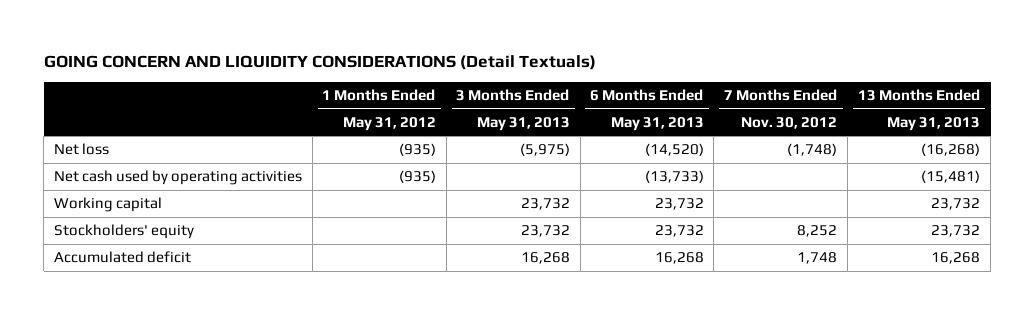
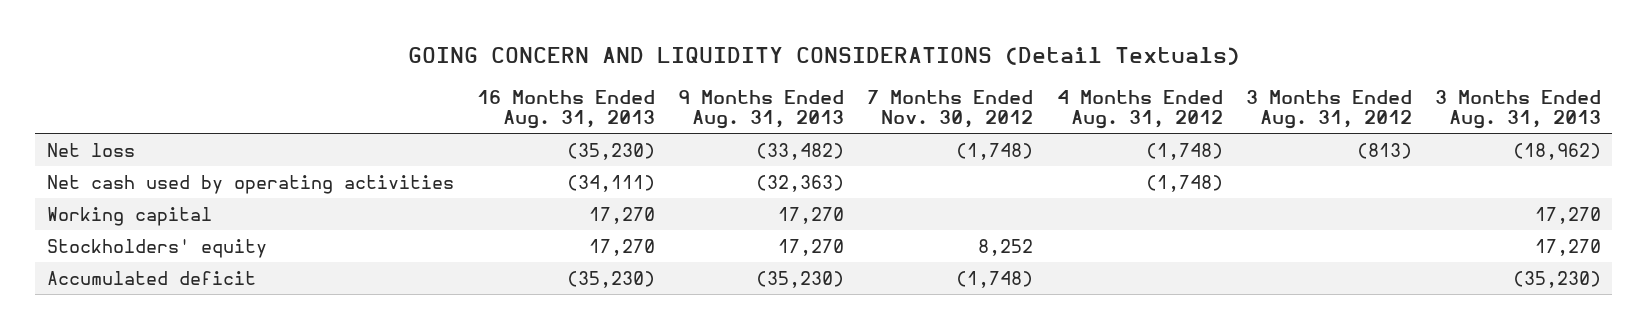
- | 1 Months Ended May 31, 2012 | 3 Months Ended May 31, 2013 | 6 Months Ended May 31, 2013 | 7 Months Ended Nov. 30, 2012 | 13 Months Ended May 31, 2013
+ | 16 Months Ended Aug. 31, 2013 | 9 Months Ended Aug. 31, 2013 | 7 Months Ended Nov. 30, 2012 | 4 Months Ended Aug. 31, 2012 | 3 Months Ended Aug. 31, 2012 | 3 Months Ended Aug. 31, 2013
- Accumulated deficit | | 16,268 | 16,268 | 1,748 | 16,268
+ Accumulated deficit | (35,230) | (35,230) | (1,748) | | | (35,230)

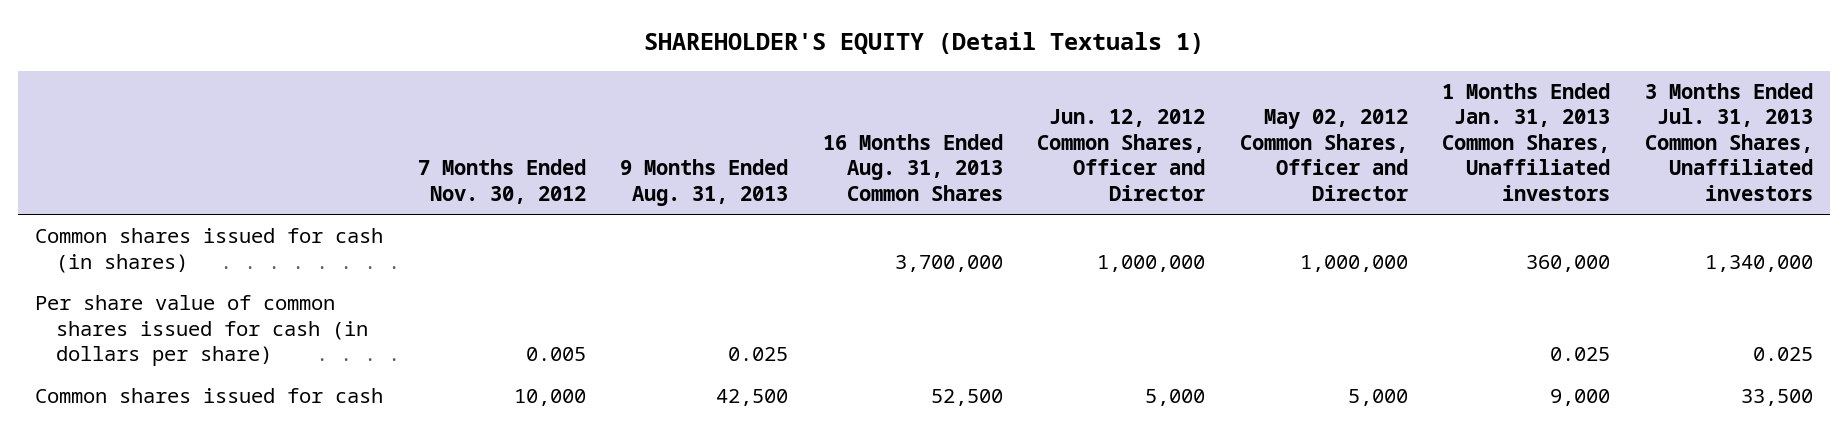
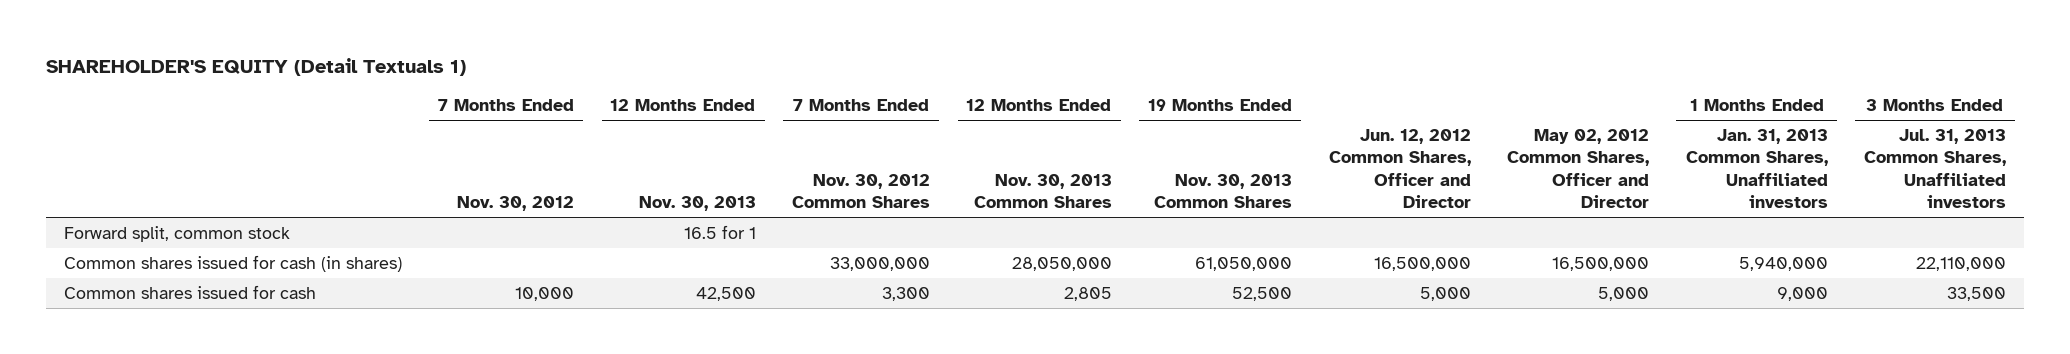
- | 7 Months Ended Nov. 30, 2012 | 9 Months Ended Aug. 31, 2013 | 16 Months Ended Aug. 31, 2013 Common Shares | Jun. 12, 2012 Common Shares, Officer and Director | May 02, 2012 Common Shares, Officer and Director | 1 Months Ended Jan. 31, 2013 Common Shares, Unaffiliated investors | 3 Months Ended Jul. 31, 2013 Common Shares, Unaffiliated investors
+ | 7 Months Ended Nov. 30, 2012 | 12 Months Ended Nov. 30, 2013 | 7 Months Ended Nov. 30, 2012 Common Shares | 12 Months Ended Nov. 30, 2013 Common Shares | 19 Months Ended Nov. 30, 2013 Common Shares | Jun. 12, 2012 Common Shares, Officer and Director | May 02, 2012 Common Shares, Officer and Director | 1 Months Ended Jan. 31, 2013 Common Shares, Unaffiliated investors | 3 Months Ended Jul. 31, 2013 Common Shares, Unaffiliated investors
- Common shares issued for cash (in shares) | | | 3,700,000 | 1,000,000 | 1,000,000 | 360,000 | 1,340,000
- Per share value of common shares issued for cash (in dollars per share) | 0.005 | 0.025 | | | | 0.025 | 0.025
+ Forward split, common stock | | 16.5 for 1 | | | | | | |
+ Common shares issued for cash (in shares) | | | 33,000,000 | 28,050,000 | 61,050,000 | 16,500,000 | 16,500,000 | 5,940,000 | 22,110,000

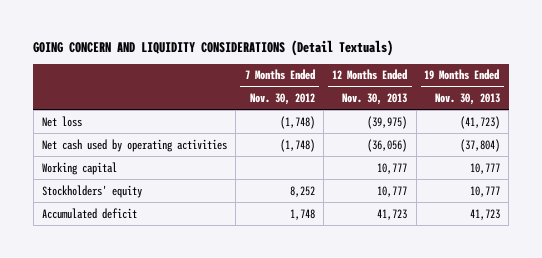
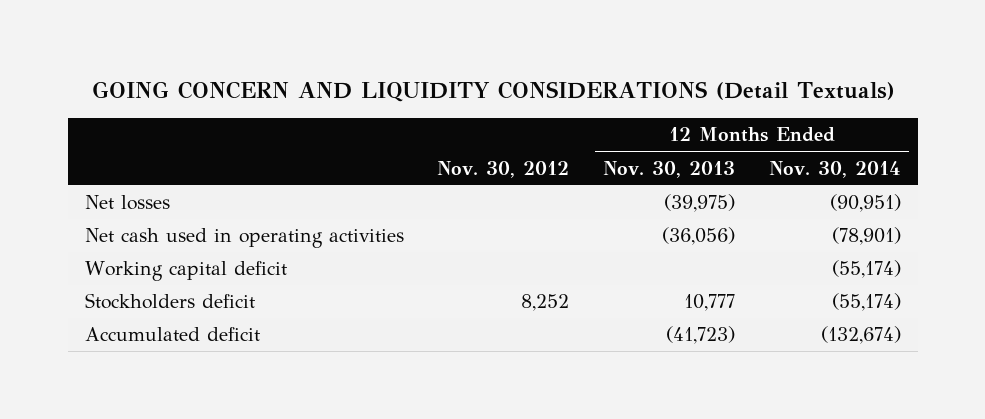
- | 7 Months Ended Nov. 30, 2012 | 12 Months Ended Nov. 30, 2013 | 19 Months Ended Nov. 30, 2013
+ | Nov. 30, 2012 | 12 Months Ended Nov. 30, 2013 | 12 Months Ended Nov. 30, 2014
- Net loss | (1,748) | (39,975) | (41,723)
- Net cash used by operating activities | (1,748) | (36,056) | (37,804)
- Working capital | | 10,777 | 10,777
- Stockholders' equity | 8,252 | 10,777 | 10,777
- Accumulated deficit | 1,748 | 41,723 | 41,723
+ Net losses | | (39,975) | (90,951)
+ Net cash used in operating activities | | (36,056) | (78,901)
+ Working capital deficit | | | (55,174)
+ Stockholders deficit | 8,252 | 10,777 | (55,174)
+ Accumulated deficit | | (41,723) | (132,674)

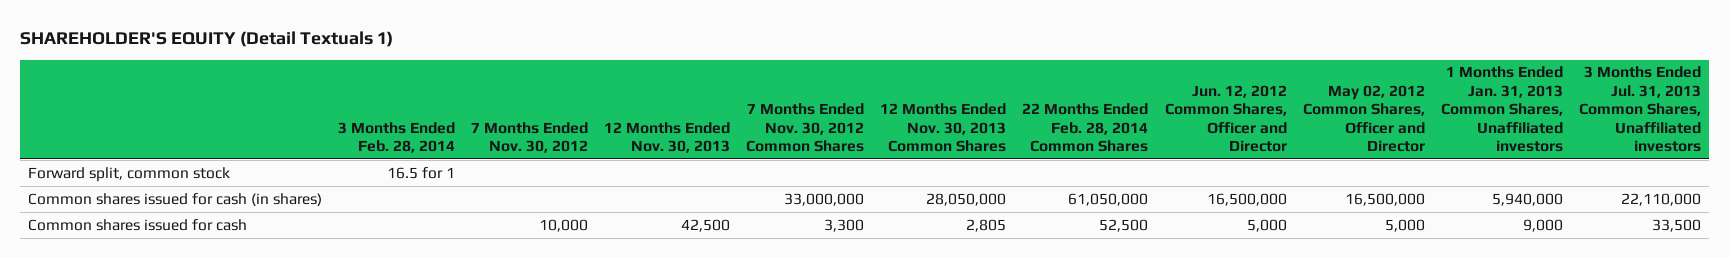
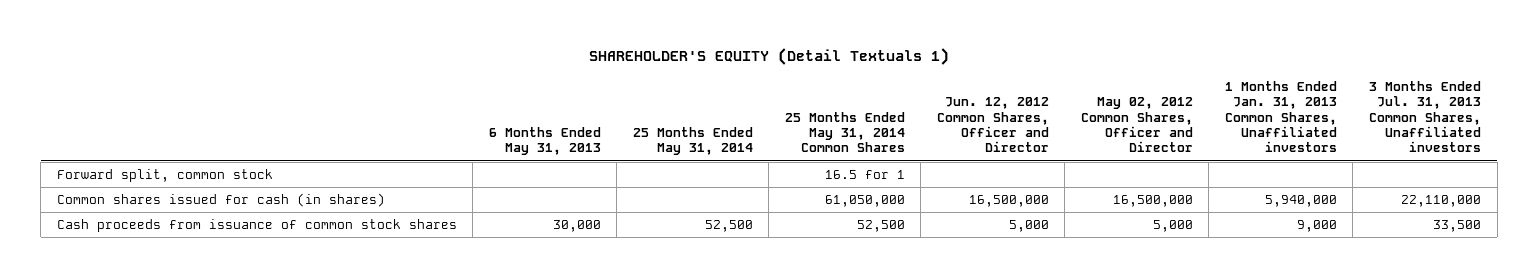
- | 3 Months Ended Feb. 28, 2014 | 7 Months Ended Nov. 30, 2012 | 12 Months Ended Nov. 30, 2013 | 7 Months Ended Nov. 30, 2012 Common Shares | 12 Months Ended Nov. 30, 2013 Common Shares | 22 Months Ended Feb. 28, 2014 Common Shares | Jun. 12, 2012 Common Shares, Officer and Director | May 02, 2012 Common Shares, Officer and Director | 1 Months Ended Jan. 31, 2013 Common Shares, Unaffiliated investors | 3 Months Ended Jul. 31, 2013 Common Shares, Unaffiliated investors
+ | 6 Months Ended May 31, 2013 | 25 Months Ended May 31, 2014 | 25 Months Ended May 31, 2014 Common Shares | Jun. 12, 2012 Common Shares, Officer and Director | May 02, 2012 Common Shares, Officer and Director | 1 Months Ended Jan. 31, 2013 Common Shares, Unaffiliated investors | 3 Months Ended Jul. 31, 2013 Common Shares, Unaffiliated investors
- Common shares issued for cash | | 10,000 | 42,500 | 3,300 | 2,805 | 52,500 | 5,000 | 5,000 | 9,000 | 33,500
+ Cash proceeds from issuance of common stock shares | 30,000 | 52,500 | 52,500 | 5,000 | 5,000 | 9,000 | 33,500

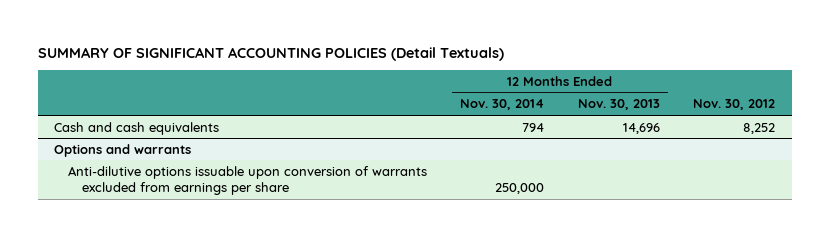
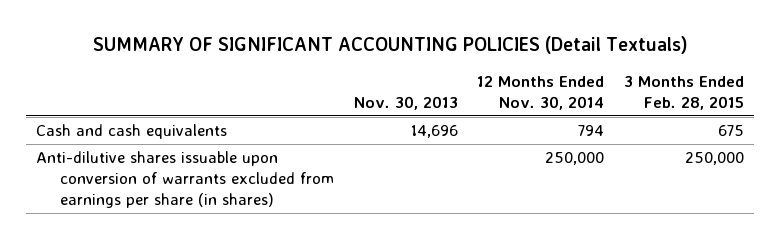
- | 12 Months Ended Nov. 30, 2014 | 12 Months Ended Nov. 30, 2013 | Nov. 30, 2012
+ | Nov. 30, 2013 | 12 Months Ended Nov. 30, 2014 | 3 Months Ended Feb. 28, 2015
- Options and warrants
- Anti-dilutive options issuable upon conversion of warrants excluded from earnings per share | 250,000 | |
+ Anti-dilutive shares issuable upon conversion of warrants excluded from earnings per share (in shares) | | 250,000 | 250,000

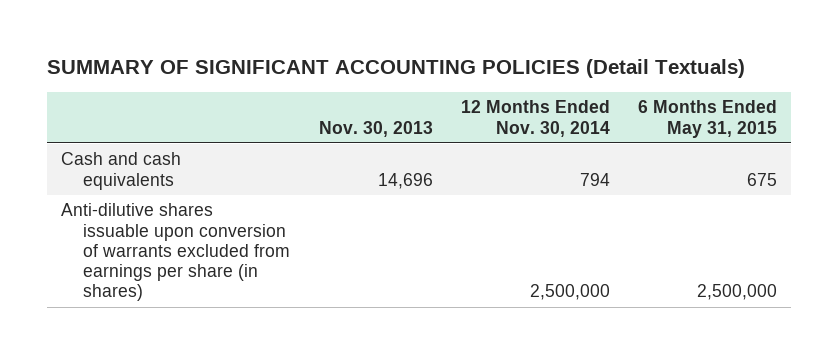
- | Nov. 30, 2013 | 12 Months Ended Nov. 30, 2014 | 3 Months Ended Feb. 28, 2015
+ | Nov. 30, 2013 | 12 Months Ended Nov. 30, 2014 | 6 Months Ended May 31, 2015
- Anti-dilutive shares issuable upon conversion of warrants excluded from earnings per share (in shares) | | 250,000 | 250,000
+ Anti-dilutive shares issuable upon conversion of warrants excluded from earnings per share (in shares) | | 2,500,000 | 2,500,000

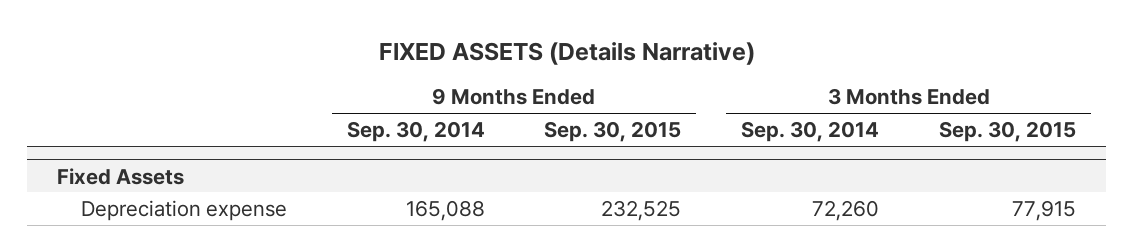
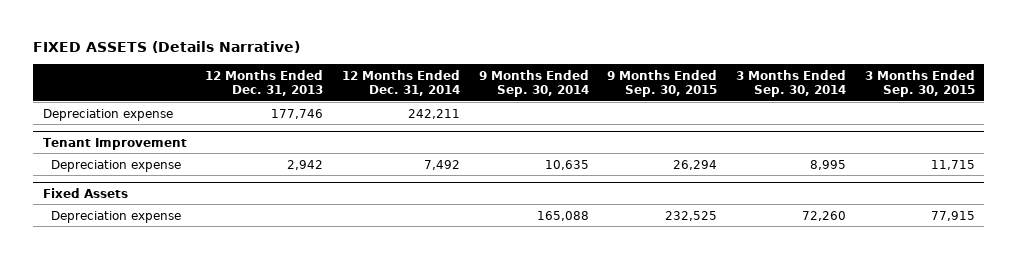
- | 9 Months Ended Sep. 30, 2014 | 9 Months Ended Sep. 30, 2015 | 3 Months Ended Sep. 30, 2014 | 3 Months Ended Sep. 30, 2015
+ | 12 Months Ended Dec. 31, 2013 | 12 Months Ended Dec. 31, 2014 | 9 Months Ended Sep. 30, 2014 | 9 Months Ended Sep. 30, 2015 | 3 Months Ended Sep. 30, 2014 | 3 Months Ended Sep. 30, 2015
+ Depreciation expense | 177,746 | 242,211 | | | |
+ Tenant Improvement
+ Depreciation expense | 2,942 | 7,492 | 10,635 | 26,294 | 8,995 | 11,715

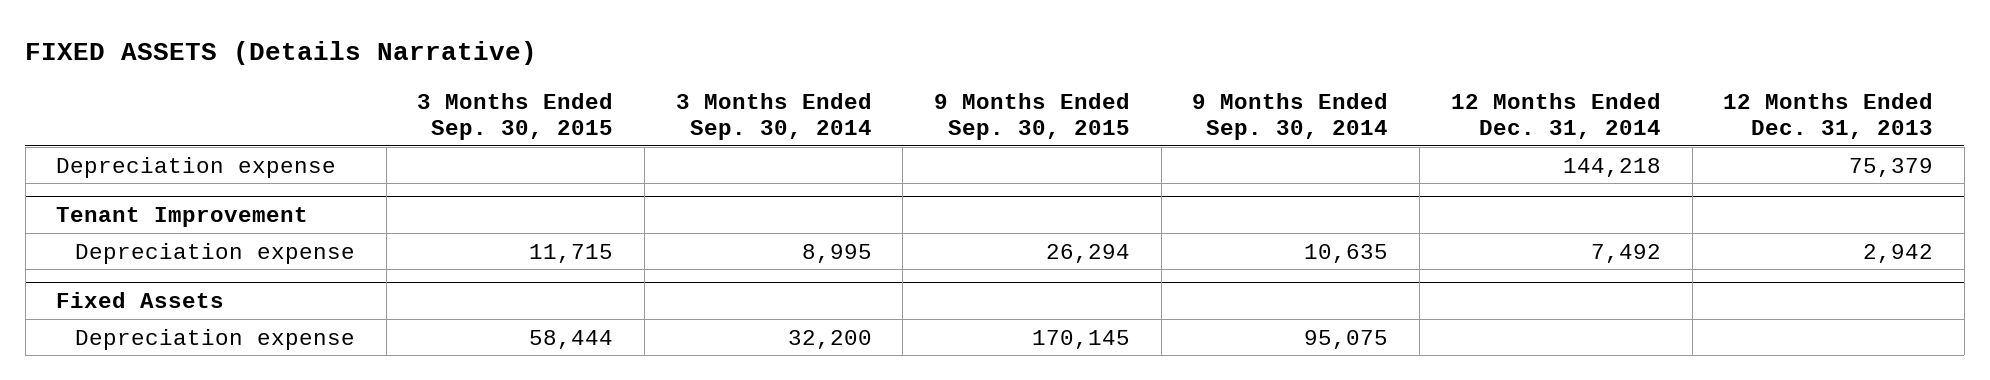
- | 12 Months Ended Dec. 31, 2013 | 12 Months Ended Dec. 31, 2014 | 9 Months Ended Sep. 30, 2014 | 9 Months Ended Sep. 30, 2015 | 3 Months Ended Sep. 30, 2014 | 3 Months Ended Sep. 30, 2015
+ | 3 Months Ended Sep. 30, 2015 | 3 Months Ended Sep. 30, 2014 | 9 Months Ended Sep. 30, 2015 | 9 Months Ended Sep. 30, 2014 | 12 Months Ended Dec. 31, 2014 | 12 Months Ended Dec. 31, 2013
- Depreciation expense | 177,746 | 242,211 | | | |
+ Depreciation expense | | | | | 144,218 | 75,379
@ Fixed Assets
- Depreciation expense | | | 165,088 | 232,525 | 72,260 | 77,915
+ Depreciation expense | 58,444 | 32,200 | 170,145 | 95,075 | |

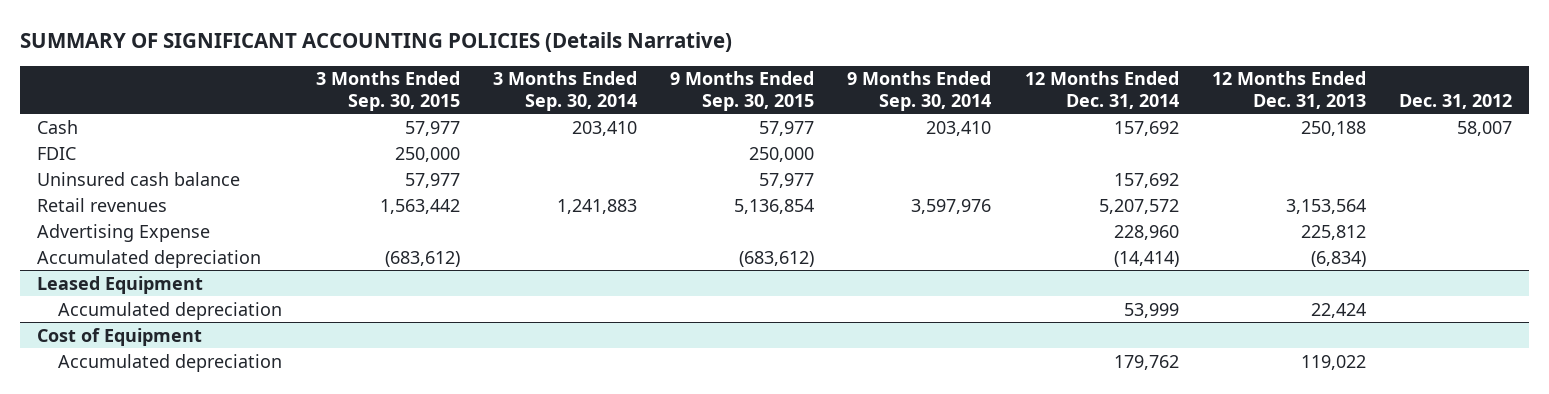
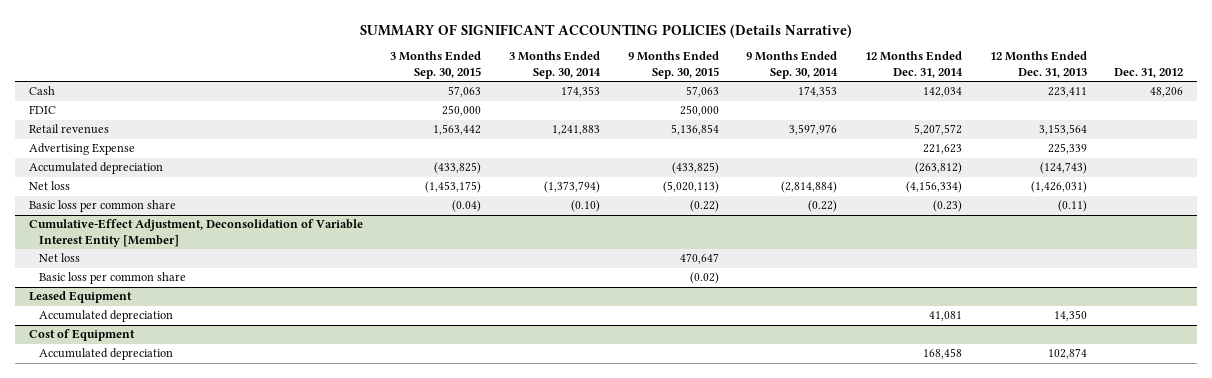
- Cash | 57,977 | 203,410 | 57,977 | 203,410 | 157,692 | 250,188 | 58,007
+ Cash | 57,063 | 174,353 | 57,063 | 174,353 | 142,034 | 223,411 | 48,206
- Uninsured cash balance | 57,977 | | 57,977 | | 157,692 | |
- Advertising Expense | | | | | 228,960 | 225,812 |
- Accumulated depreciation | (683,612) | | (683,612) | | (14,414) | (6,834) |
+ Advertising Expense | | | | | 221,623 | 225,339 |
+ Accumulated depreciation | (433,825) | | (433,825) | | (263,812) | (124,743) |
+ Net loss | (1,453,175) | (1,373,794) | (5,020,113) | (2,814,884) | (4,156,334) | (1,426,031) |
+ Basic loss per common share | (0.04) | (0.10) | (0.22) | (0.22) | (0.23) | (0.11) |
+ Cumulative-Effect Adjustment, Deconsolidation of Variable Interest Entity [Member]
+ Net loss | | | 470,647 | | | |
+ Basic loss per common share | | | (0.02) | | | |
@ Leased Equipment
- Accumulated depreciation | | | | | 53,999 | 22,424 |
+ Accumulated depreciation | | | | | 41,081 | 14,350 |
@ Cost of Equipment
- Accumulated depreciation | | | | | 179,762 | 119,022 |
+ Accumulated depreciation | | | | | 168,458 | 102,874 |

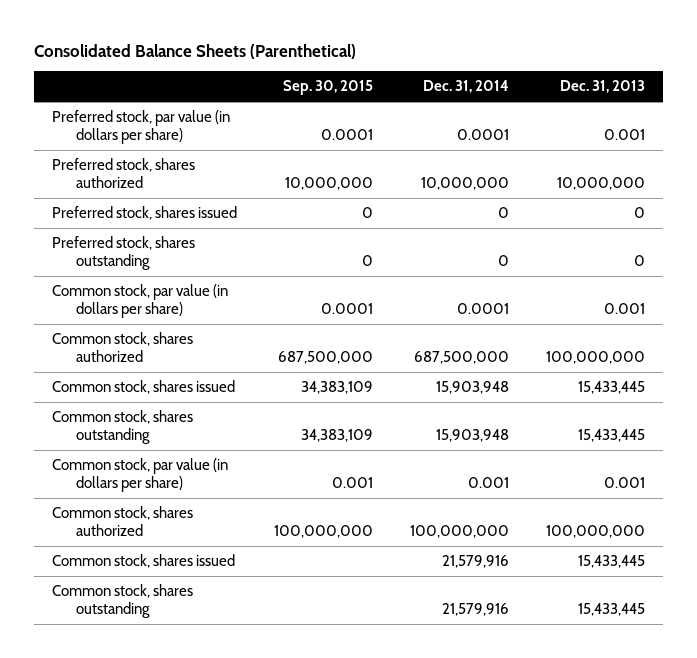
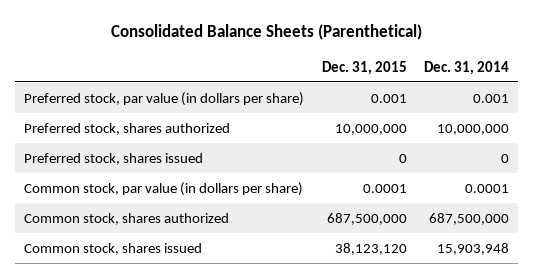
- | Sep. 30, 2015 | Dec. 31, 2014 | Dec. 31, 2013
+ | Dec. 31, 2015 | Dec. 31, 2014
- Preferred stock, par value (in dollars per share) | 0.0001 | 0.0001 | 0.001
+ Preferred stock, par value (in dollars per share) | 0.001 | 0.001
- Preferred stock, shares outstanding | 0 | 0 | 0
- Common stock, shares outstanding | 34,383,109 | 15,903,948 | 15,433,445
- Common stock, par value (in dollars per share) | 0.001 | 0.001 | 0.001
- Common stock, shares authorized | 100,000,000 | 100,000,000 | 100,000,000
- Common stock, shares issued | | 21,579,916 | 15,433,445
- Common stock, shares outstanding | | 21,579,916 | 15,433,445

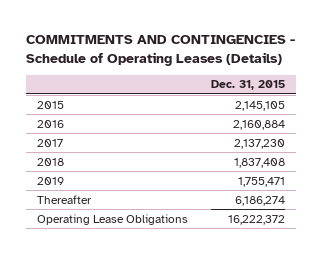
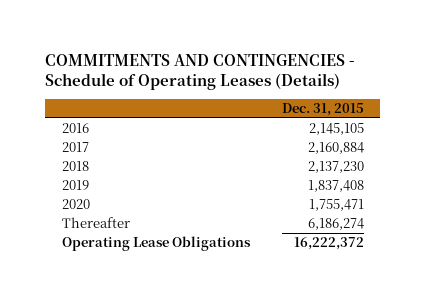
- 2015 | 2,145,105
- 2016 | 2,160,884
- 2017 | 2,137,230
- 2018 | 1,837,408
- 2019 | 1,755,471
+ 2016 | 2,145,105
+ 2017 | 2,160,884
+ 2018 | 2,137,230
+ 2019 | 1,837,408
+ 2020 | 1,755,471

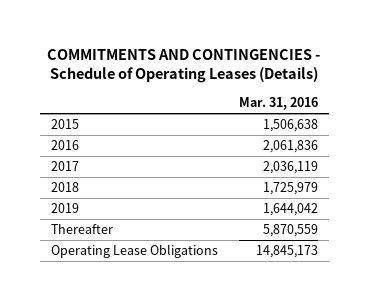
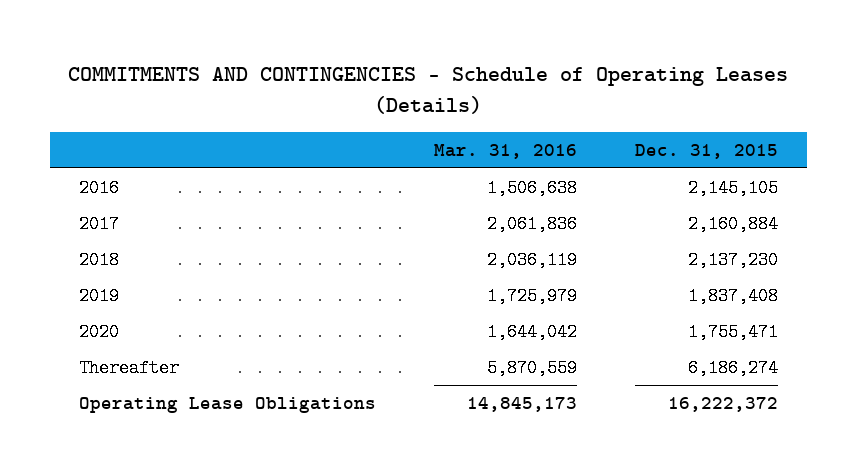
- | Mar. 31, 2016
+ | Mar. 31, 2016 | Dec. 31, 2015
- 2015 | 1,506,638
- 2016 | 2,061,836
- 2017 | 2,036,119
- 2018 | 1,725,979
- 2019 | 1,644,042
+ 2016 | 1,506,638 | 2,145,105
+ 2017 | 2,061,836 | 2,160,884
+ 2018 | 2,036,119 | 2,137,230
+ 2019 | 1,725,979 | 1,837,408
+ 2020 | 1,644,042 | 1,755,471

